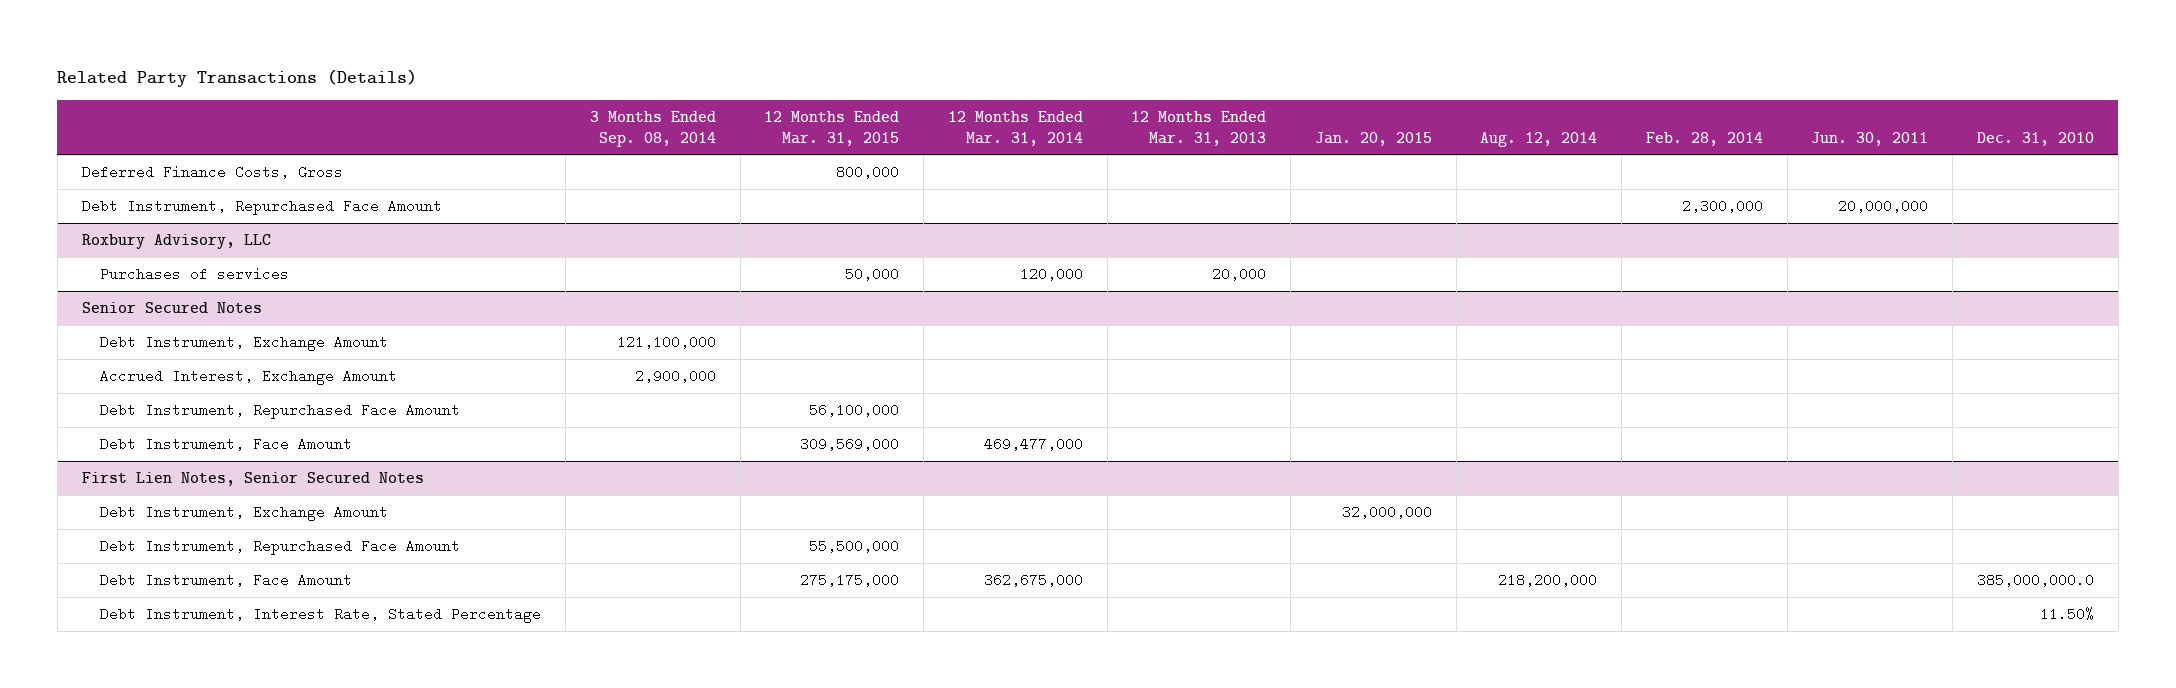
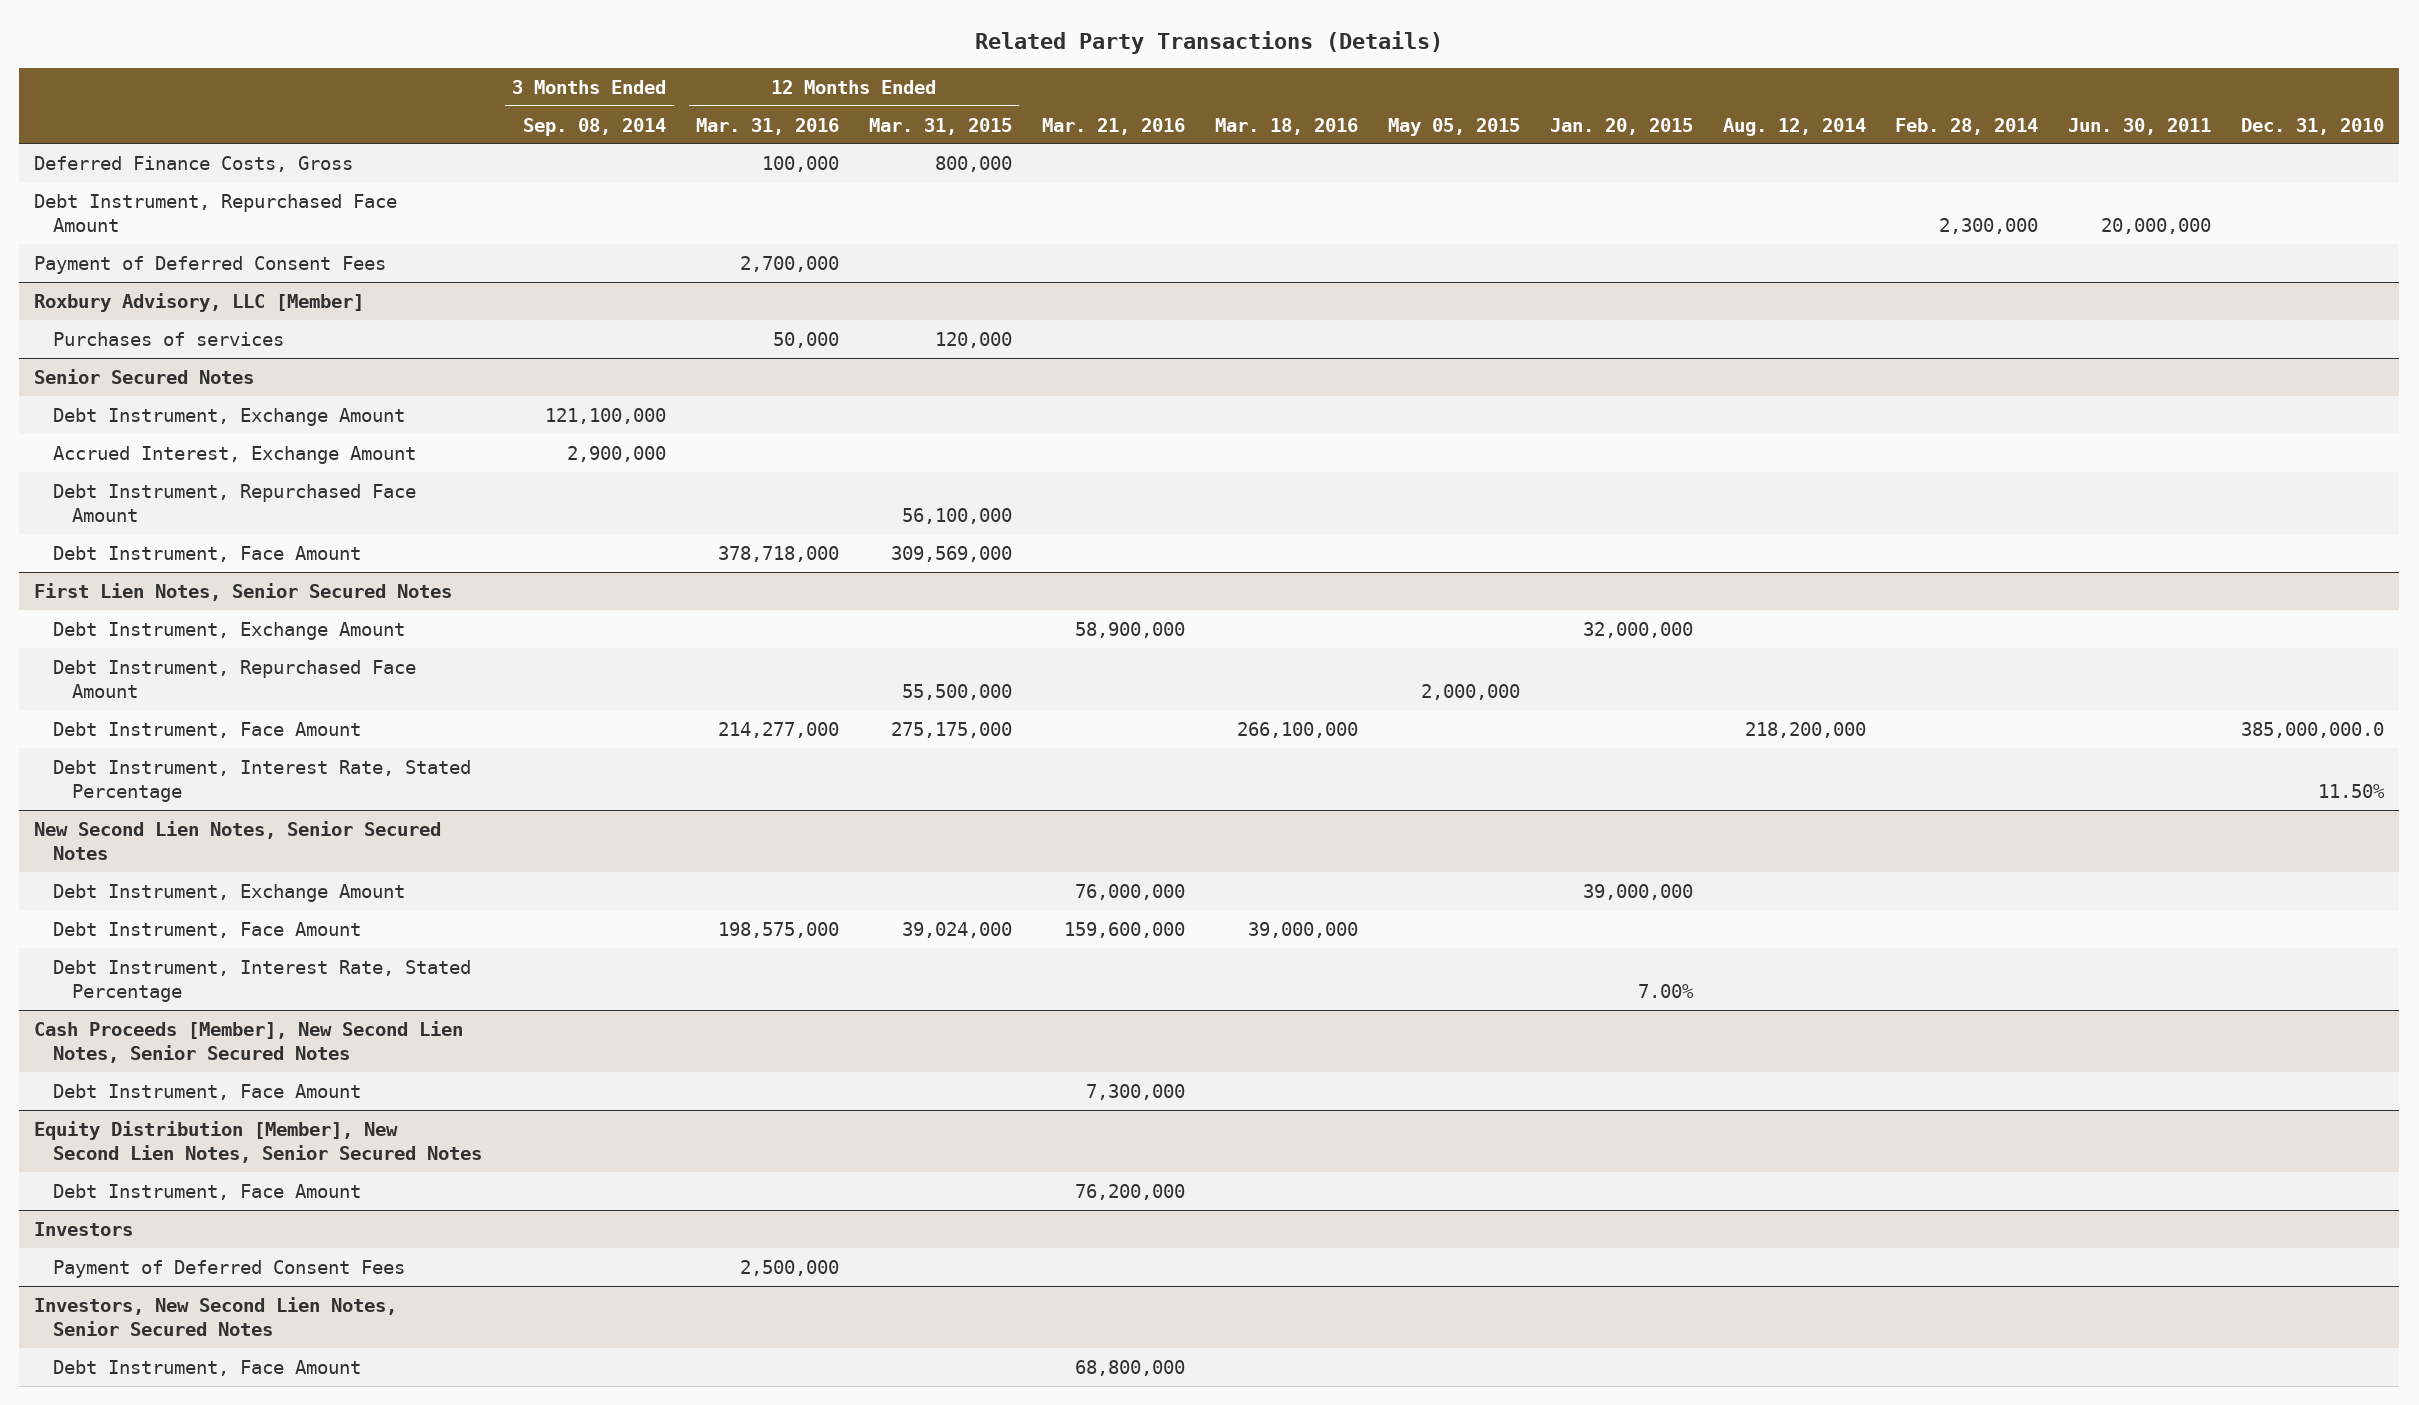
- | 3 Months Ended Sep. 08, 2014 | 12 Months Ended Mar. 31, 2015 | 12 Months Ended Mar. 31, 2014 | 12 Months Ended Mar. 31, 2013 | Jan. 20, 2015 | Aug. 12, 2014 | Feb. 28, 2014 | Jun. 30, 2011 | Dec. 31, 2010
+ | 3 Months Ended Sep. 08, 2014 | 12 Months Ended Mar. 31, 2016 | 12 Months Ended Mar. 31, 2015 | Mar. 21, 2016 | Mar. 18, 2016 | May 05, 2015 | Jan. 20, 2015 | Aug. 12, 2014 | Feb. 28, 2014 | Jun. 30, 2011 | Dec. 31, 2010
- Roxbury Advisory, LLC
- Purchases of services | | 50,000 | 120,000 | 20,000 | | | | |
+ Payment of Deferred Consent Fees | | 2,700,000 | | | | | | | | |
+ Roxbury Advisory, LLC [Member]
+ Purchases of services | | 50,000 | 120,000 | | | | | | | |
+ New Second Lien Notes, Senior Secured Notes
+ Debt Instrument, Exchange Amount | | | | 76,000,000 | | | 39,000,000 | | | |
+ Debt Instrument, Face Amount | | 198,575,000 | 39,024,000 | 159,600,000 | 39,000,000 | | | | | |
+ Debt Instrument, Interest Rate, Stated Percentage | | | | | | | 7.00% | | | |
+ Cash Proceeds [Member], New Second Lien Notes, Senior Secured Notes
+ Debt Instrument, Face Amount | | | | 7,300,000 | | | | | | |
+ Equity Distribution [Member], New Second Lien Notes, Senior Secured Notes
+ Debt Instrument, Face Amount | | | | 76,200,000 | | | | | | |
+ Investors
+ Payment of Deferred Consent Fees | | 2,500,000 | | | | | | | | |
+ Investors, New Second Lien Notes, Senior Secured Notes
+ Debt Instrument, Face Amount | | | | 68,800,000 | | | | | | |

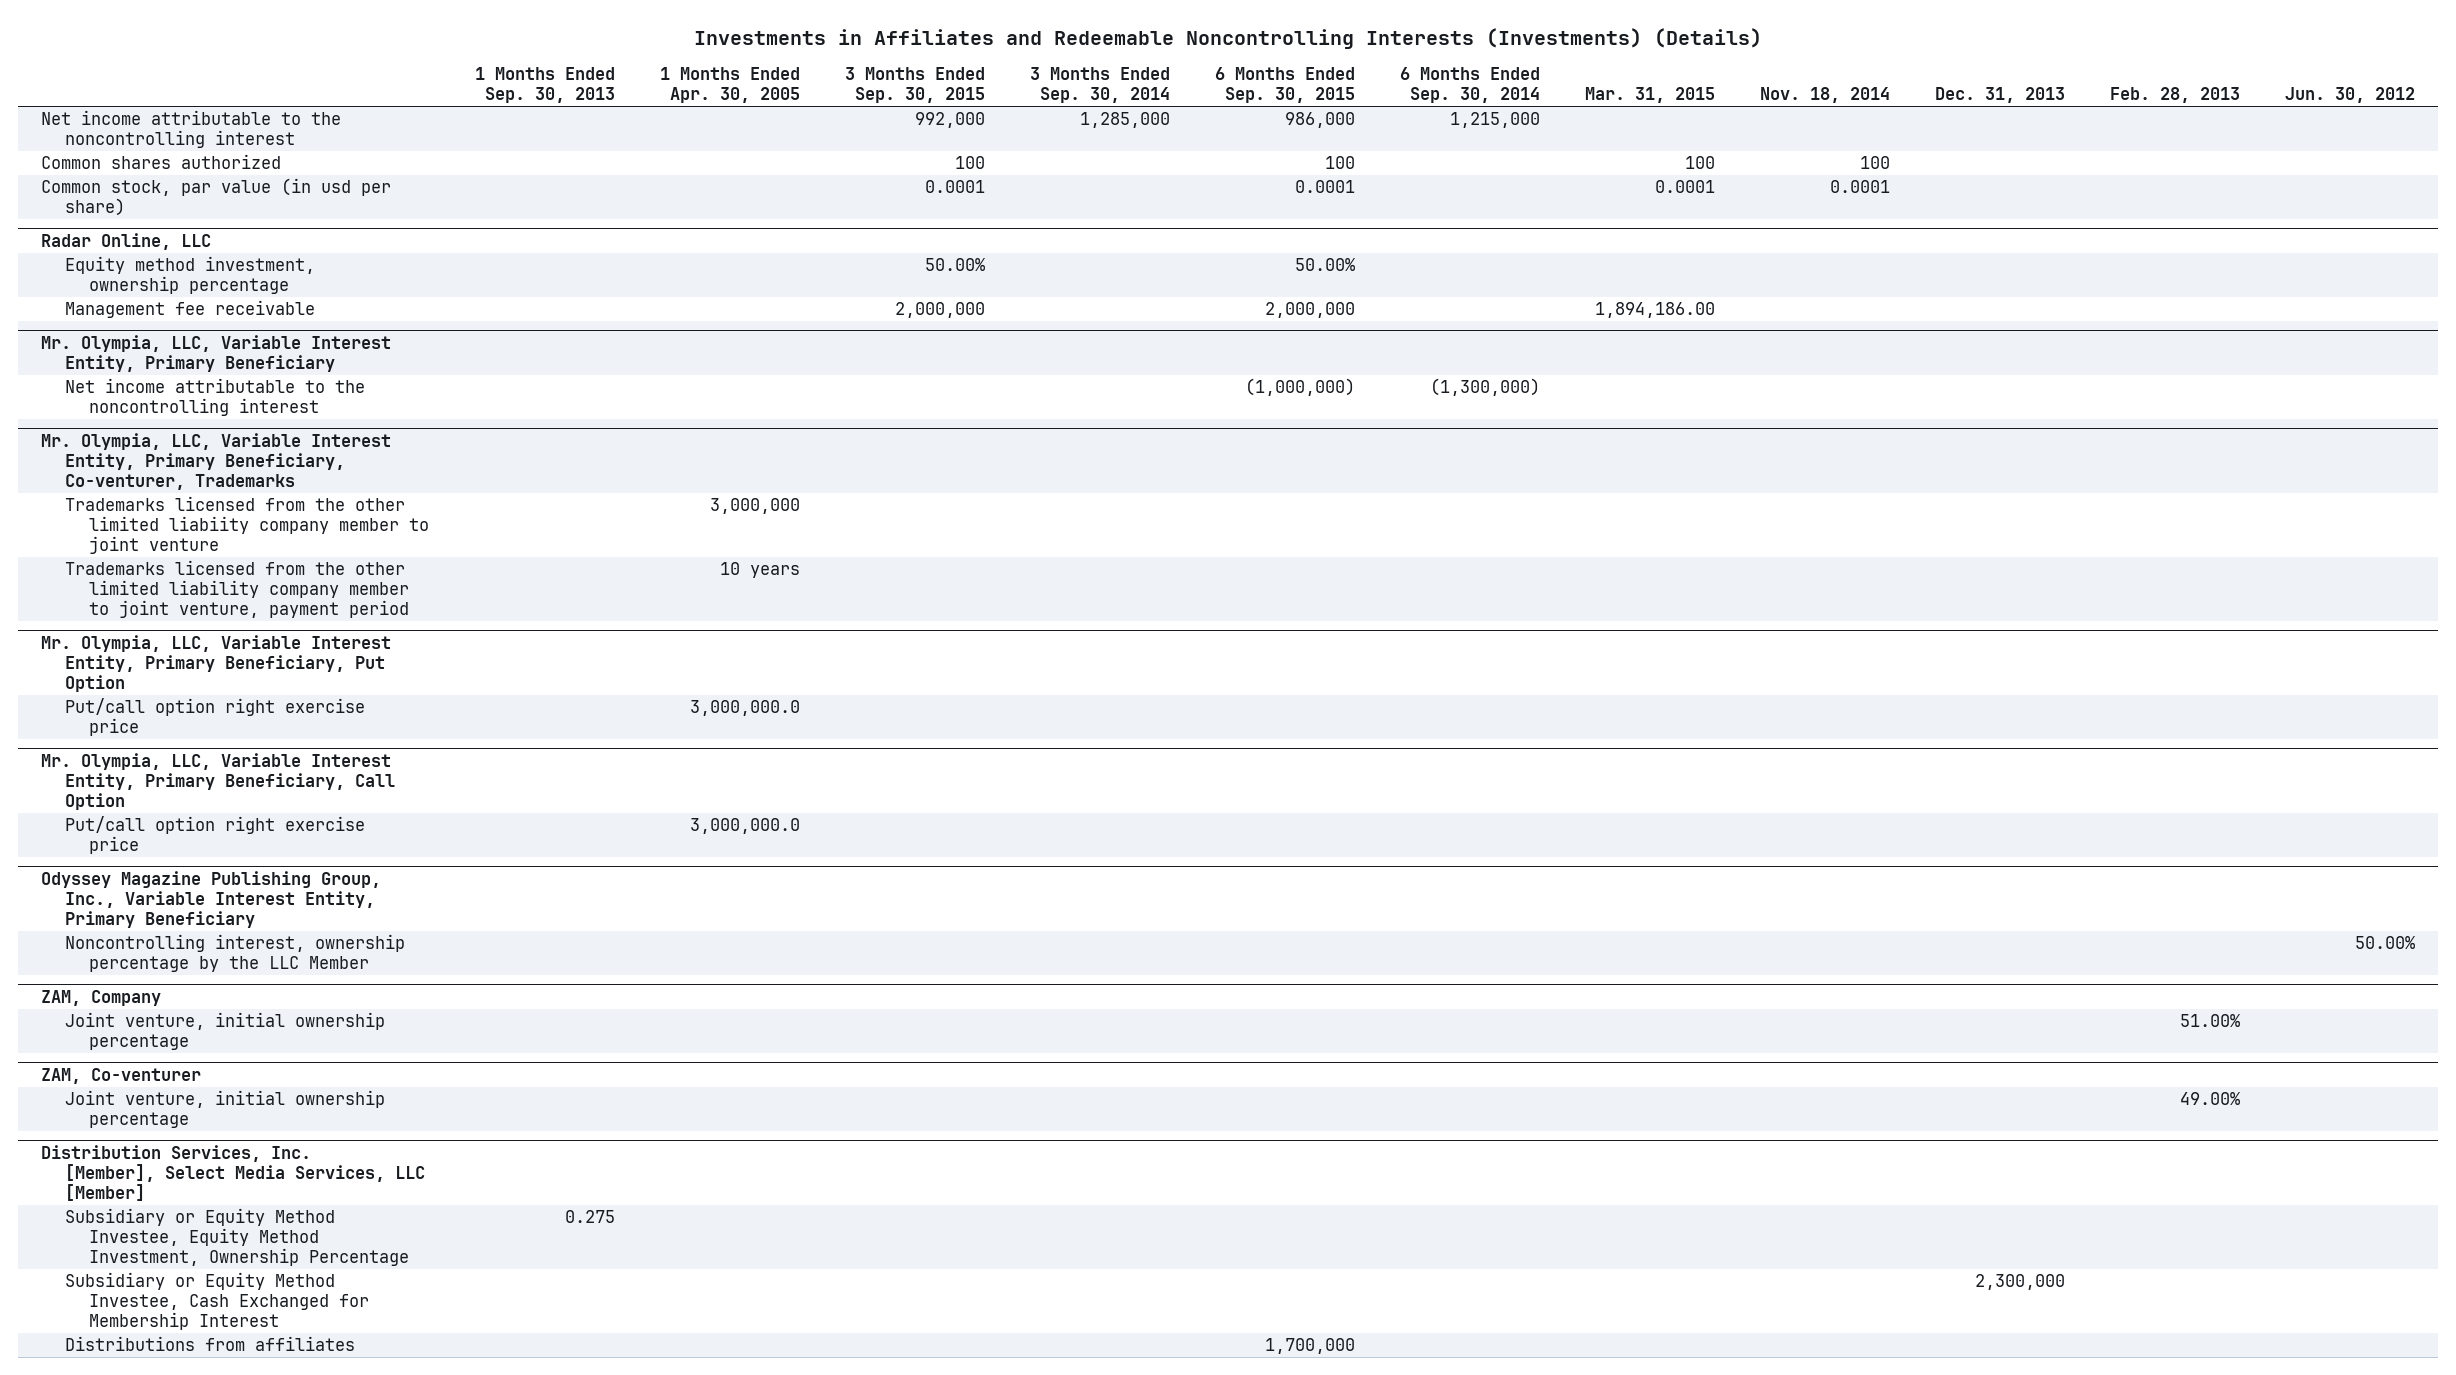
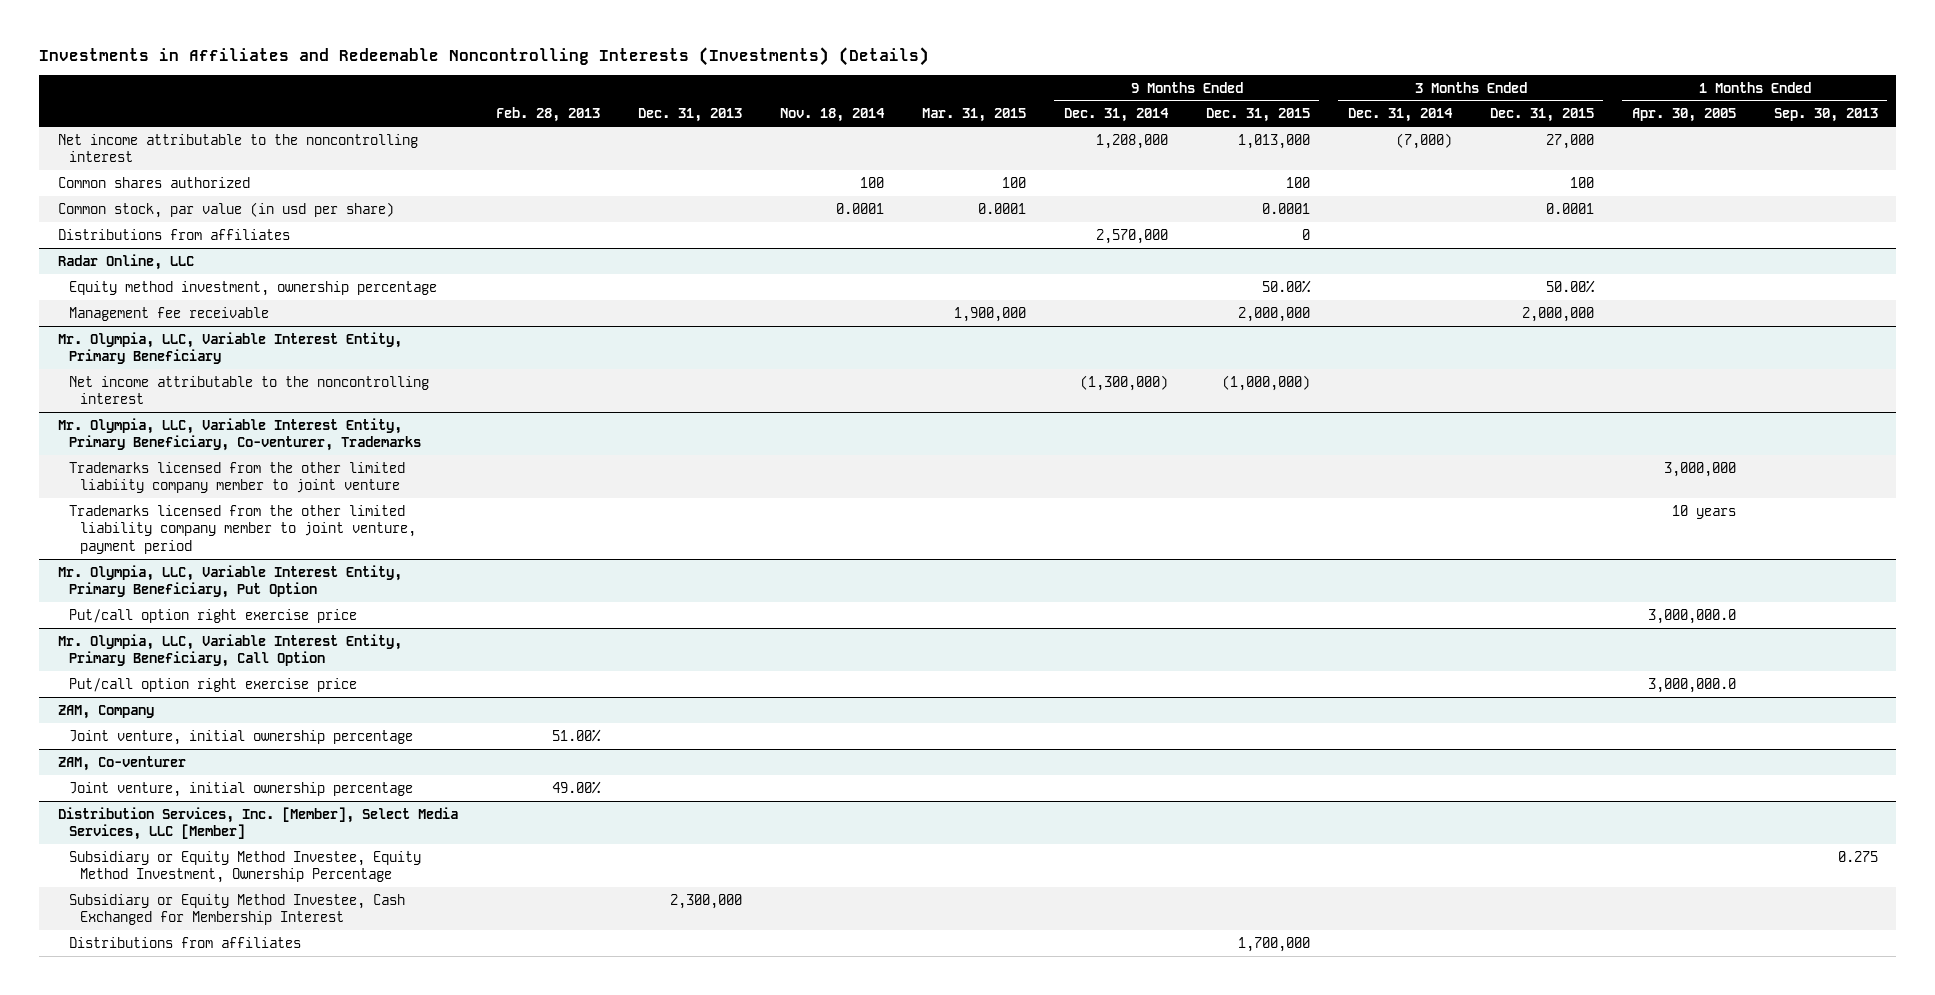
- | 1 Months Ended Sep. 30, 2013 | 1 Months Ended Apr. 30, 2005 | 3 Months Ended Sep. 30, 2015 | 3 Months Ended Sep. 30, 2014 | 6 Months Ended Sep. 30, 2015 | 6 Months Ended Sep. 30, 2014 | Mar. 31, 2015 | Nov. 18, 2014 | Dec. 31, 2013 | Feb. 28, 2013 | Jun. 30, 2012
+ | Feb. 28, 2013 | Dec. 31, 2013 | Nov. 18, 2014 | Mar. 31, 2015 | 9 Months Ended Dec. 31, 2014 | 9 Months Ended Dec. 31, 2015 | 3 Months Ended Dec. 31, 2014 | 3 Months Ended Dec. 31, 2015 | 1 Months Ended Apr. 30, 2005 | 1 Months Ended Sep. 30, 2013
+ Distributions from affiliates | | | | | 2,570,000 | 0 | | | |
@ Radar Online, LLC
- Management fee receivable | | | 2,000,000 | | 2,000,000 | | 1,894,186.00 | | | |
+ Management fee receivable | | | | 1,900,000 | | 2,000,000 | | 2,000,000 | |
- Odyssey Magazine Publishing Group, Inc., Variable Interest Entity, Primary Beneficiary
- Noncontrolling interest, ownership percentage by the LLC Member | | | | | | | | | | | 50.00%

